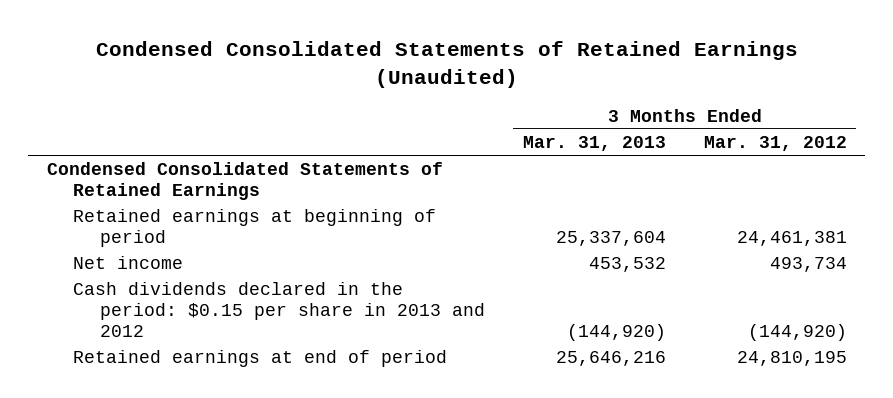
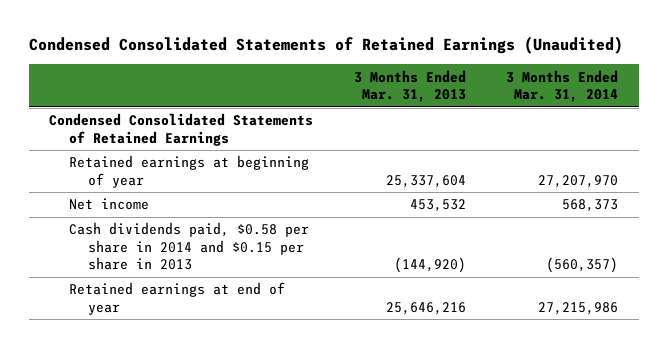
- | 3 Months Ended Mar. 31, 2013 | 3 Months Ended Mar. 31, 2012
+ | 3 Months Ended Mar. 31, 2013 | 3 Months Ended Mar. 31, 2014
- Retained earnings at beginning of period | 25,337,604 | 24,461,381
+ Retained earnings at beginning of year | 25,337,604 | 27,207,970
- Cash dividends declared in the period: $0.15 per share in 2013 and 2012 | (144,920) | (144,920)
- Retained earnings at end of period | 25,646,216 | 24,810,195
+ Cash dividends paid, $0.58 per share in 2014 and $0.15 per share in 2013 | (144,920) | (560,357)
+ Retained earnings at end of year | 25,646,216 | 27,215,986

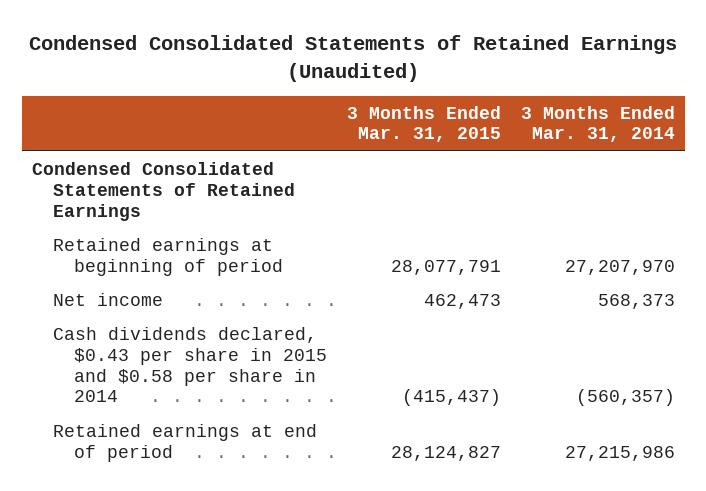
- | 3 Months Ended Mar. 31, 2013 | 3 Months Ended Mar. 31, 2014
+ | 3 Months Ended Mar. 31, 2015 | 3 Months Ended Mar. 31, 2014
- Retained earnings at beginning of year | 25,337,604 | 27,207,970
+ Retained earnings at beginning of period | 28,077,791 | 27,207,970
- Cash dividends paid, $0.58 per share in 2014 and $0.15 per share in 2013 | (144,920) | (560,357)
- Retained earnings at end of year | 25,646,216 | 27,215,986
+ Cash dividends declared, $0.43 per share in 2015 and $0.58 per share in 2014 | (415,437) | (560,357)
+ Retained earnings at end of period | 28,124,827 | 27,215,986

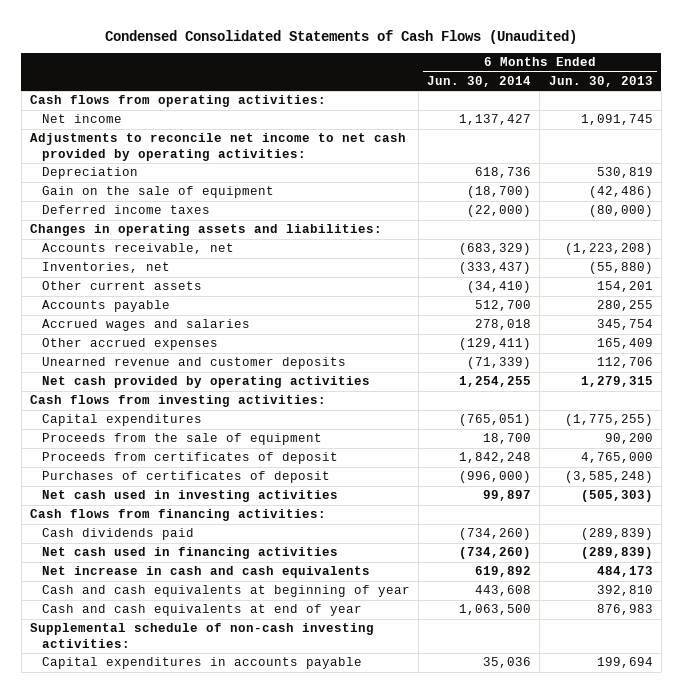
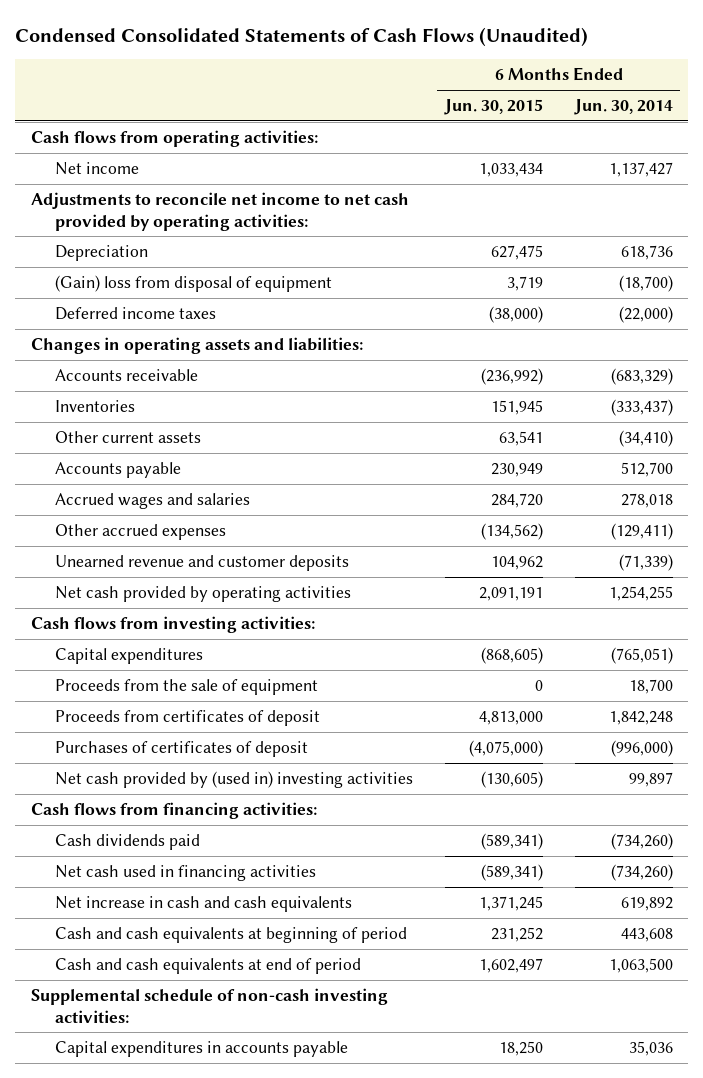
- | 6 Months Ended Jun. 30, 2014 | 6 Months Ended Jun. 30, 2013
+ | 6 Months Ended Jun. 30, 2015 | 6 Months Ended Jun. 30, 2014
- Gain on the sale of equipment | (18,700) | (42,486)
+ (Gain) loss from disposal of equipment | 3,719 | (18,700)
- Accounts receivable, net | (683,329) | (1,223,208)
- Inventories, net | (333,437) | (55,880)
+ Accounts receivable | (236,992) | (683,329)
+ Inventories | 151,945 | (333,437)
- Net cash used in investing activities | 99,897 | (505,303)
+ Net cash provided by (used in) investing activities | (130,605) | 99,897
- Cash and cash equivalents at beginning of year | 443,608 | 392,810
- Cash and cash equivalents at end of year | 1,063,500 | 876,983
+ Cash and cash equivalents at beginning of period | 231,252 | 443,608
+ Cash and cash equivalents at end of period | 1,602,497 | 1,063,500

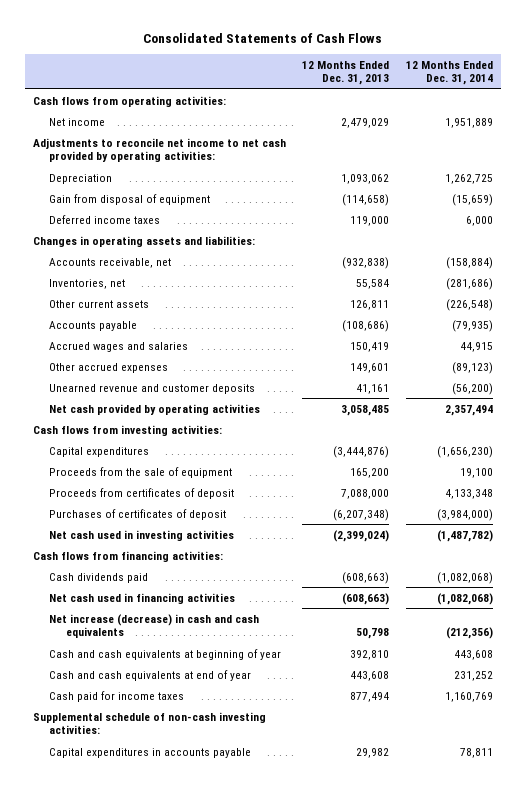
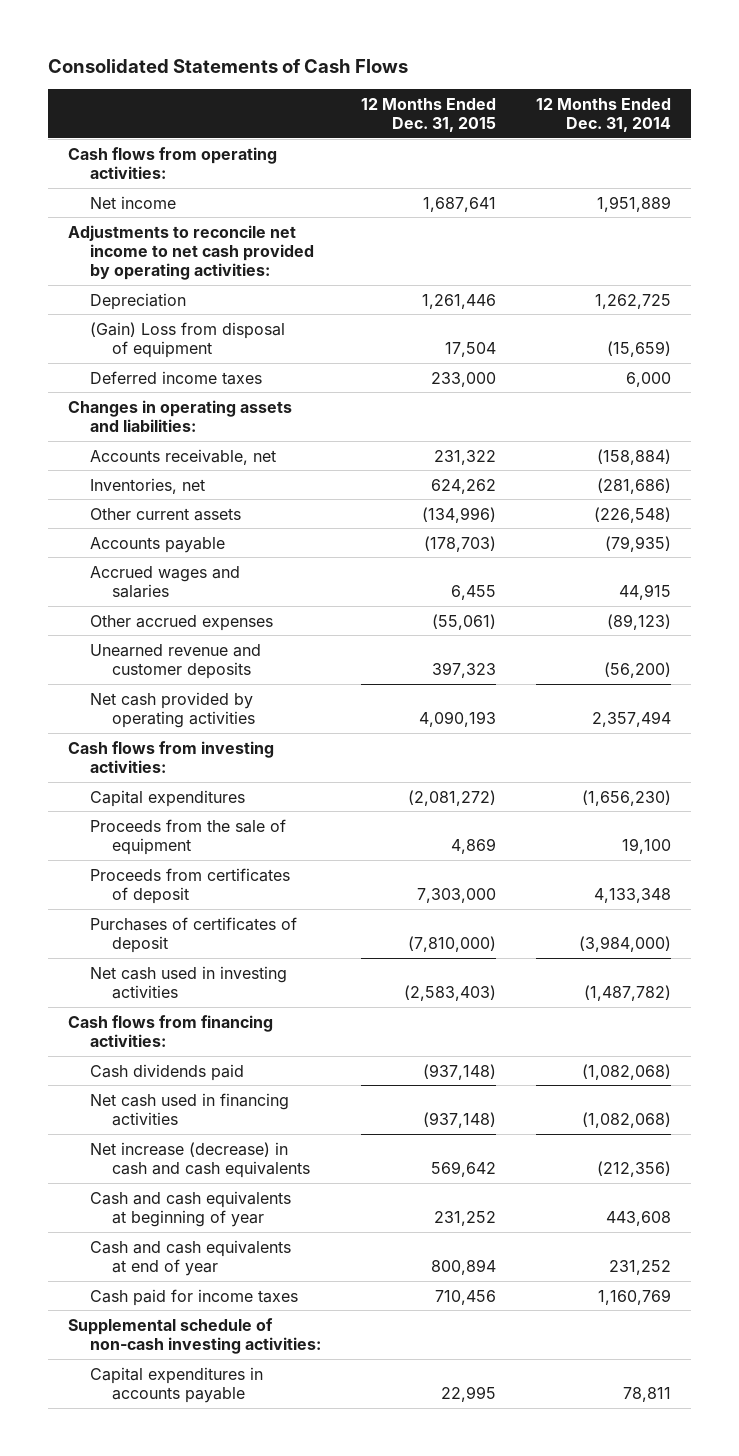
- | 12 Months Ended Dec. 31, 2013 | 12 Months Ended Dec. 31, 2014
+ | 12 Months Ended Dec. 31, 2015 | 12 Months Ended Dec. 31, 2014
- Gain from disposal of equipment | (114,658) | (15,659)
+ (Gain) Loss from disposal of equipment | 17,504 | (15,659)

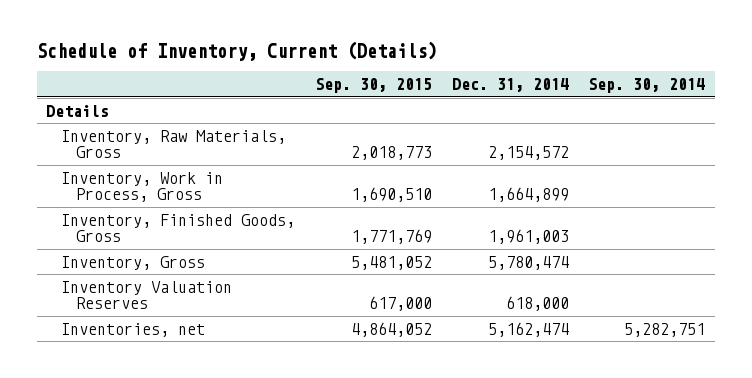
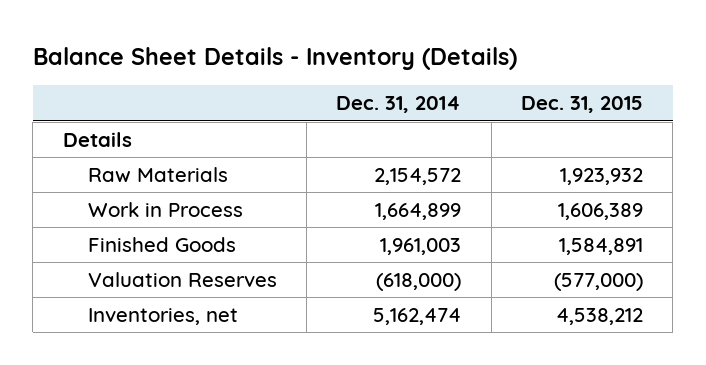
- Schedule of Inventory, Current (Details)
+ Balance Sheet Details - Inventory (Details)
- | Sep. 30, 2015 | Dec. 31, 2014 | Sep. 30, 2014
+ | Dec. 31, 2014 | Dec. 31, 2015
- Inventory, Raw Materials, Gross | 2,018,773 | 2,154,572 |
- Inventory, Work in Process, Gross | 1,690,510 | 1,664,899 |
- Inventory, Finished Goods, Gross | 1,771,769 | 1,961,003 |
- Inventory, Gross | 5,481,052 | 5,780,474 |
- Inventory Valuation Reserves | 617,000 | 618,000 |
+ Raw Materials | 2,154,572 | 1,923,932
+ Work in Process | 1,664,899 | 1,606,389
+ Finished Goods | 1,961,003 | 1,584,891
+ Valuation Reserves | (618,000) | (577,000)

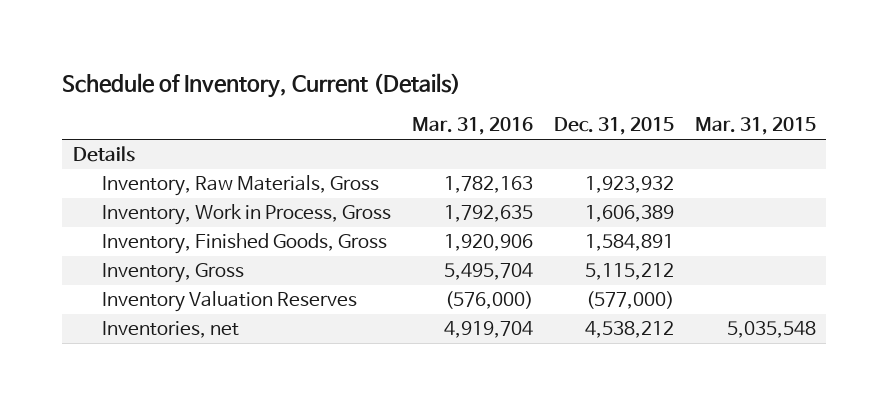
- Balance Sheet Details - Inventory (Details)
+ Schedule of Inventory, Current (Details)
- | Dec. 31, 2014 | Dec. 31, 2015
+ | Mar. 31, 2016 | Dec. 31, 2015 | Mar. 31, 2015
- Raw Materials | 2,154,572 | 1,923,932
- Work in Process | 1,664,899 | 1,606,389
- Finished Goods | 1,961,003 | 1,584,891
- Valuation Reserves | (618,000) | (577,000)
+ Inventory, Raw Materials, Gross | 1,782,163 | 1,923,932 |
+ Inventory, Work in Process, Gross | 1,792,635 | 1,606,389 |
+ Inventory, Finished Goods, Gross | 1,920,906 | 1,584,891 |
+ Inventory, Gross | 5,495,704 | 5,115,212 |
+ Inventory Valuation Reserves | (576,000) | (577,000) |

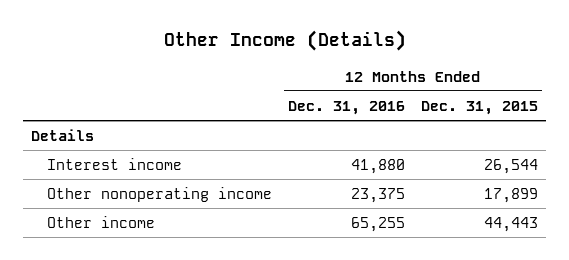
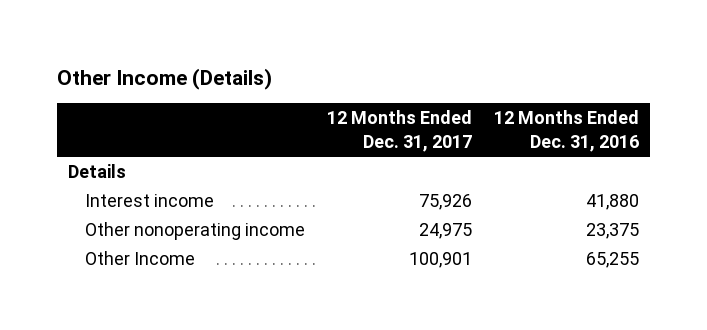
- | 12 Months Ended Dec. 31, 2016 | 12 Months Ended Dec. 31, 2015
+ | 12 Months Ended Dec. 31, 2017 | 12 Months Ended Dec. 31, 2016
- Other income | 65,255 | 44,443
+ Other Income | 100,901 | 65,255

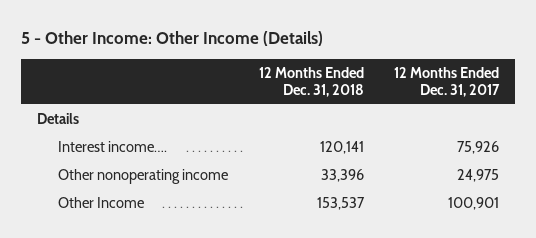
- Other Income (Details)
+ 5 - Other Income: Other Income (Details)
- | 12 Months Ended Dec. 31, 2017 | 12 Months Ended Dec. 31, 2016
+ | 12 Months Ended Dec. 31, 2018 | 12 Months Ended Dec. 31, 2017
- Interest income | 75,926 | 41,880
+ Interest income…. | 120,141 | 75,926

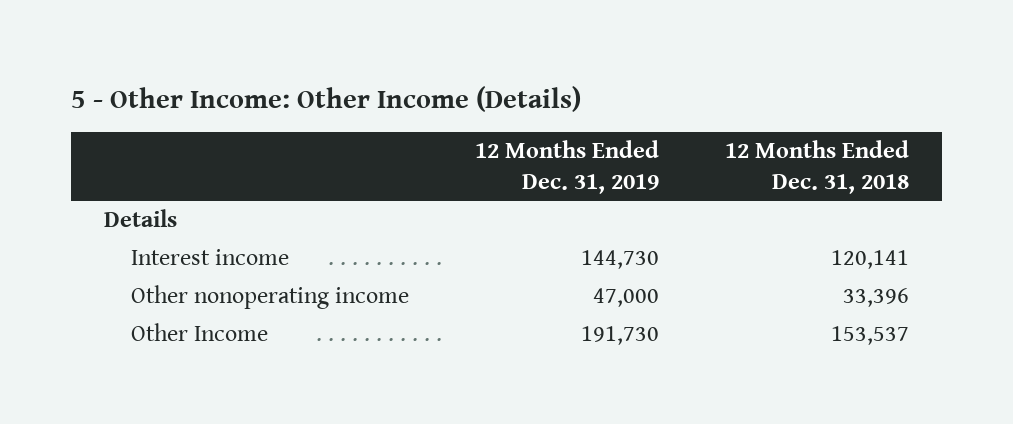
- | 12 Months Ended Dec. 31, 2018 | 12 Months Ended Dec. 31, 2017
+ | 12 Months Ended Dec. 31, 2019 | 12 Months Ended Dec. 31, 2018
- Interest income…. | 120,141 | 75,926
+ Interest income | 144,730 | 120,141

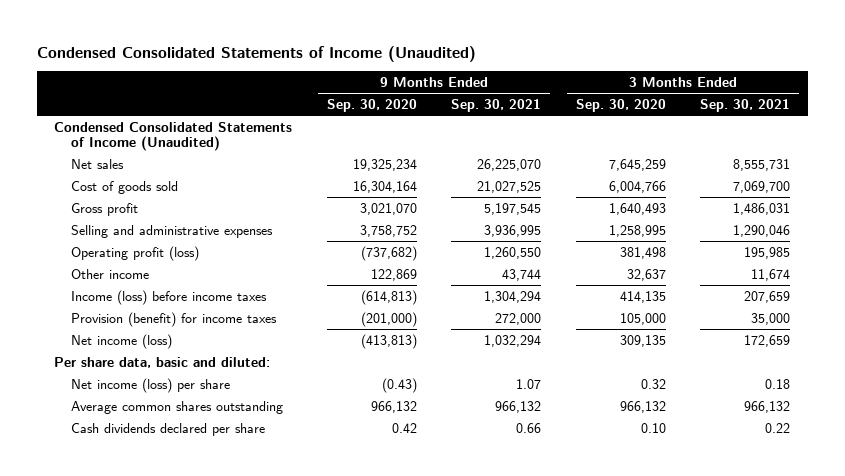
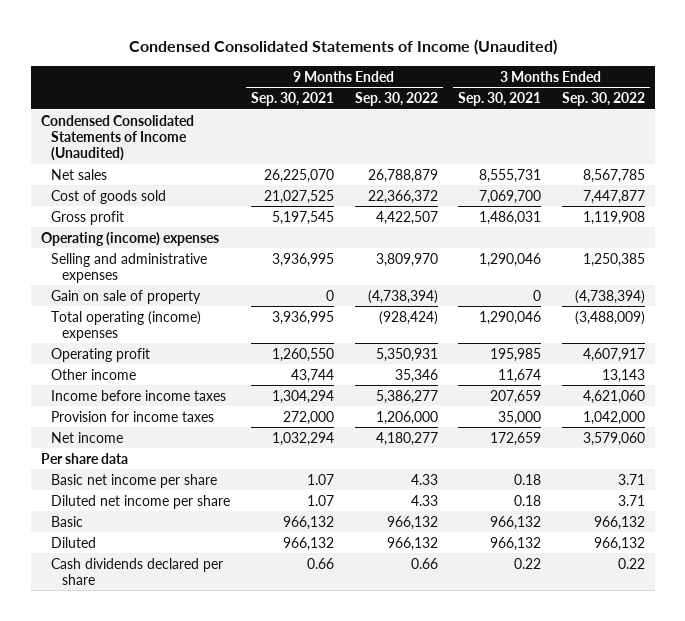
- | 9 Months Ended Sep. 30, 2020 | 9 Months Ended Sep. 30, 2021 | 3 Months Ended Sep. 30, 2020 | 3 Months Ended Sep. 30, 2021
+ | 9 Months Ended Sep. 30, 2021 | 9 Months Ended Sep. 30, 2022 | 3 Months Ended Sep. 30, 2021 | 3 Months Ended Sep. 30, 2022
+ Operating (income) expenses
- Operating profit (loss) | (737,682) | 1,260,550 | 381,498 | 195,985
+ Gain on sale of property | 0 | (4,738,394) | 0 | (4,738,394)
+ Total operating (income) expenses | 3,936,995 | (928,424) | 1,290,046 | (3,488,009)
+ Operating profit | 1,260,550 | 5,350,931 | 195,985 | 4,607,917
- Income (loss) before income taxes | (614,813) | 1,304,294 | 414,135 | 207,659
- Provision (benefit) for income taxes | (201,000) | 272,000 | 105,000 | 35,000
- Net income (loss) | (413,813) | 1,032,294 | 309,135 | 172,659
- Per share data, basic and diluted:
- Net income (loss) per share | (0.43) | 1.07 | 0.32 | 0.18
- Average common shares outstanding | 966,132 | 966,132 | 966,132 | 966,132
+ Income before income taxes | 1,304,294 | 5,386,277 | 207,659 | 4,621,060
+ Provision for income taxes | 272,000 | 1,206,000 | 35,000 | 1,042,000
+ Net income | 1,032,294 | 4,180,277 | 172,659 | 3,579,060
+ Per share data
+ Basic net income per share | 1.07 | 4.33 | 0.18 | 3.71
+ Diluted net income per share | 1.07 | 4.33 | 0.18 | 3.71
+ Basic | 966,132 | 966,132 | 966,132 | 966,132
+ Diluted | 966,132 | 966,132 | 966,132 | 966,132

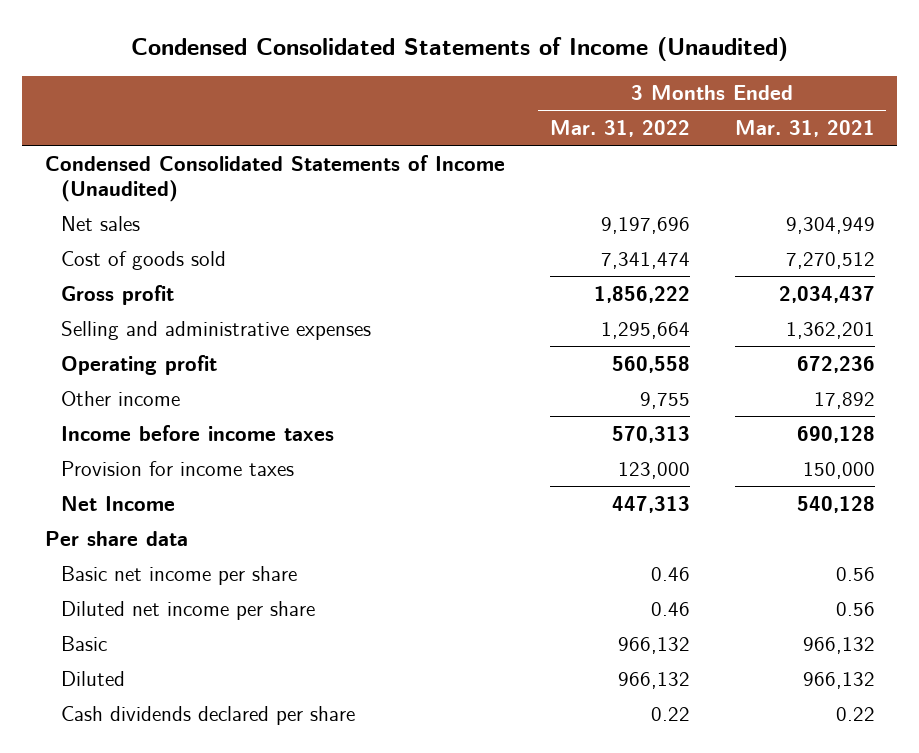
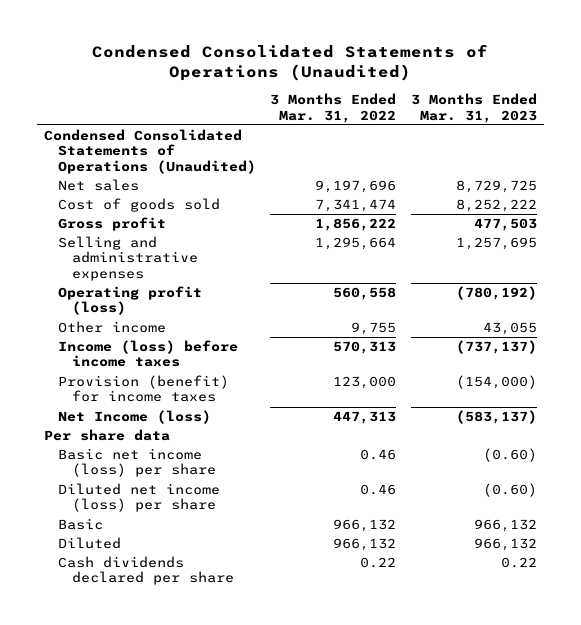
- Condensed Consolidated Statements of Income (Unaudited)
+ Condensed Consolidated Statements of Operations (Unaudited)
- | 3 Months Ended Mar. 31, 2022 | 3 Months Ended Mar. 31, 2021
+ | 3 Months Ended Mar. 31, 2022 | 3 Months Ended Mar. 31, 2023
- Condensed Consolidated Statements of Income (Unaudited)
+ Condensed Consolidated Statements of Operations (Unaudited)
- Operating profit | 560,558 | 672,236
+ Operating profit (loss) | 560,558 | (780,192)
- Income before income taxes | 570,313 | 690,128
- Provision for income taxes | 123,000 | 150,000
- Net Income | 447,313 | 540,128
+ Income (loss) before income taxes | 570,313 | (737,137)
+ Provision (benefit) for income taxes | 123,000 | (154,000)
+ Net Income (loss) | 447,313 | (583,137)
- Basic net income per share | 0.46 | 0.56
- Diluted net income per share | 0.46 | 0.56
+ Basic net income (loss) per share | 0.46 | (0.60)
+ Diluted net income (loss) per share | 0.46 | (0.60)

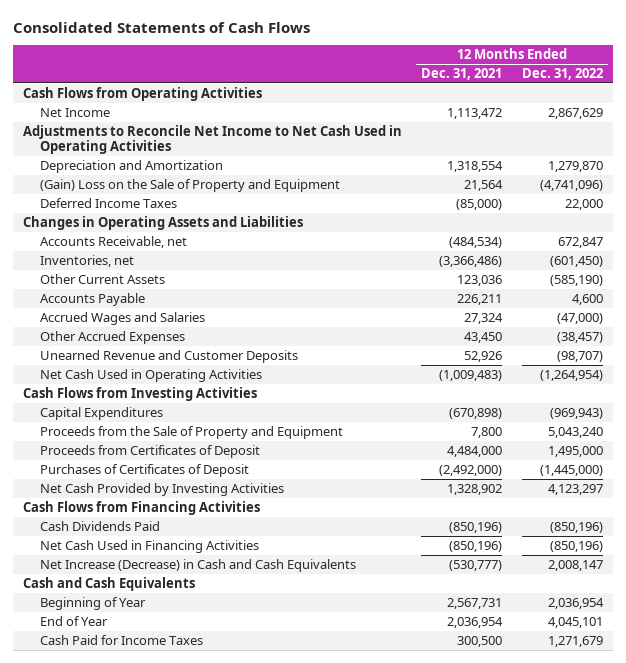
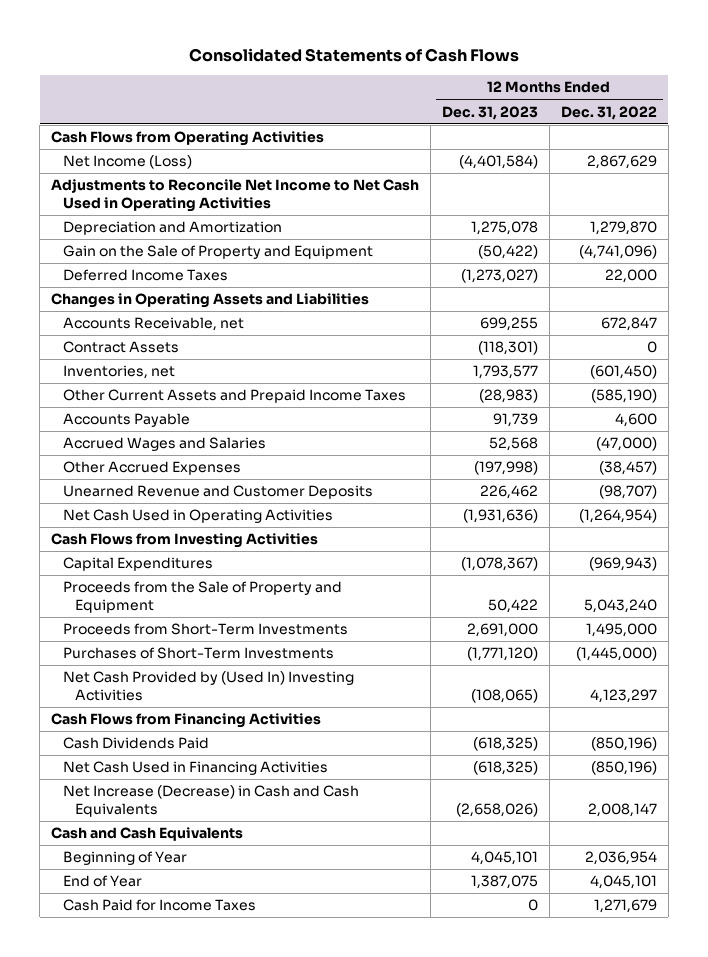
- | 12 Months Ended Dec. 31, 2021 | 12 Months Ended Dec. 31, 2022
+ | 12 Months Ended Dec. 31, 2023 | 12 Months Ended Dec. 31, 2022
- Net Income | 1,113,472 | 2,867,629
+ Net Income (Loss) | (4,401,584) | 2,867,629
- (Gain) Loss on the Sale of Property and Equipment | 21,564 | (4,741,096)
+ Gain on the Sale of Property and Equipment | (50,422) | (4,741,096)
+ Contract Assets | (118,301) | 0
- Other Current Assets | 123,036 | (585,190)
+ Other Current Assets and Prepaid Income Taxes | (28,983) | (585,190)
- Proceeds from Certificates of Deposit | 4,484,000 | 1,495,000
- Purchases of Certificates of Deposit | (2,492,000) | (1,445,000)
- Net Cash Provided by Investing Activities | 1,328,902 | 4,123,297
+ Proceeds from Short-Term Investments | 2,691,000 | 1,495,000
+ Purchases of Short-Term Investments | (1,771,120) | (1,445,000)
+ Net Cash Provided by (Used In) Investing Activities | (108,065) | 4,123,297

